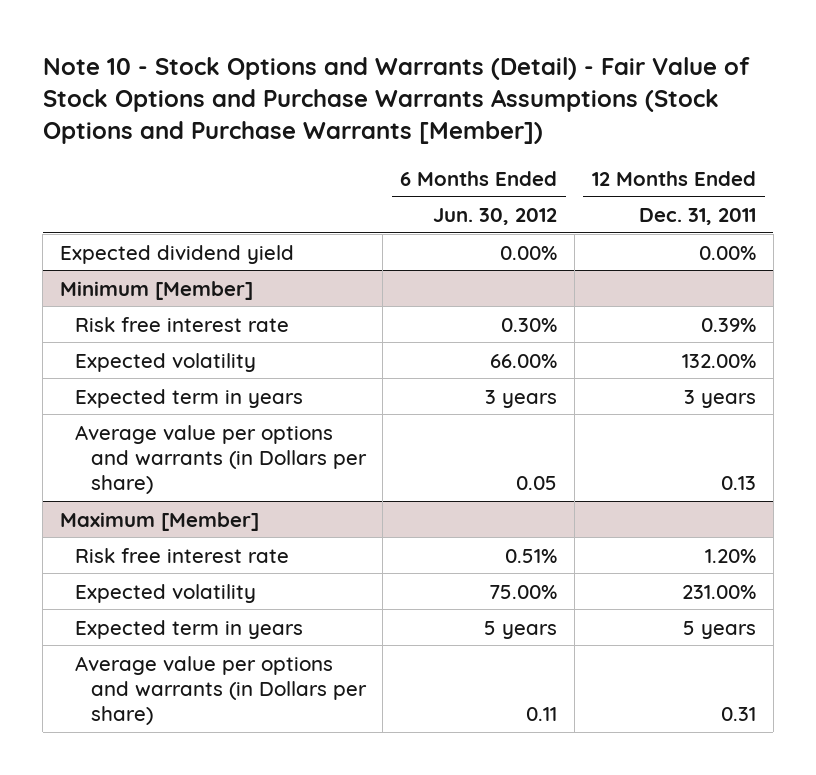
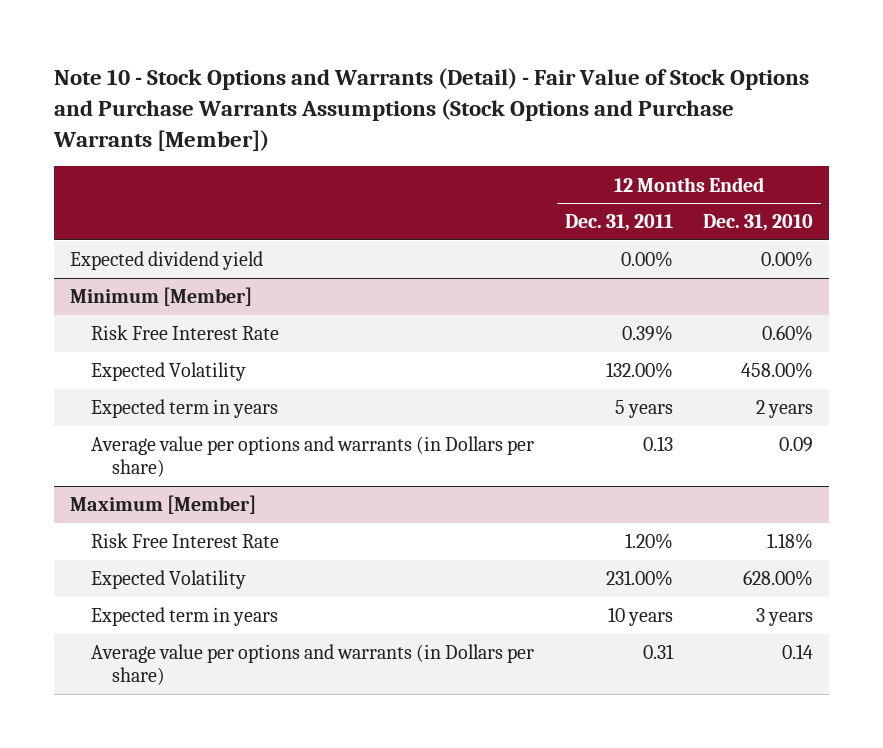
- | 6 Months Ended Jun. 30, 2012 | 12 Months Ended Dec. 31, 2011
+ | 12 Months Ended Dec. 31, 2011 | 12 Months Ended Dec. 31, 2010
@ Minimum [Member]
- Risk free interest rate | 0.30% | 0.39%
- Expected volatility | 66.00% | 132.00%
- Expected term in years | 3 years | 3 years
+ Risk Free Interest Rate | 0.39% | 0.60%
+ Expected Volatility | 132.00% | 458.00%
+ Expected term in years | 5 years | 2 years
@ Maximum [Member]
- Risk free interest rate | 0.51% | 1.20%
- Expected volatility | 75.00% | 231.00%
- Expected term in years | 5 years | 5 years
+ Risk Free Interest Rate | 1.20% | 1.18%
+ Expected Volatility | 231.00% | 628.00%
+ Expected term in years | 10 years | 3 years

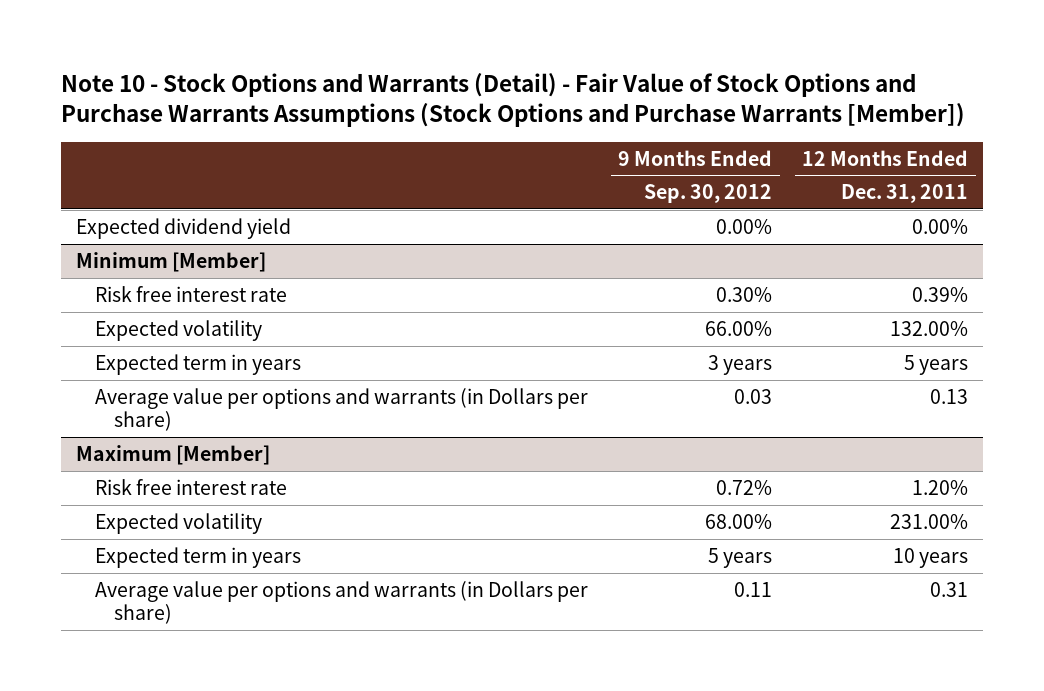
- | 12 Months Ended Dec. 31, 2011 | 12 Months Ended Dec. 31, 2010
+ | 9 Months Ended Sep. 30, 2012 | 12 Months Ended Dec. 31, 2011
@ Minimum [Member]
- Risk Free Interest Rate | 0.39% | 0.60%
- Expected Volatility | 132.00% | 458.00%
+ Risk free interest rate | 0.30% | 0.39%
+ Expected volatility | 66.00% | 132.00%
@ Maximum [Member]
- Risk Free Interest Rate | 1.20% | 1.18%
- Expected Volatility | 231.00% | 628.00%
+ Risk free interest rate | 0.72% | 1.20%
+ Expected volatility | 68.00% | 231.00%

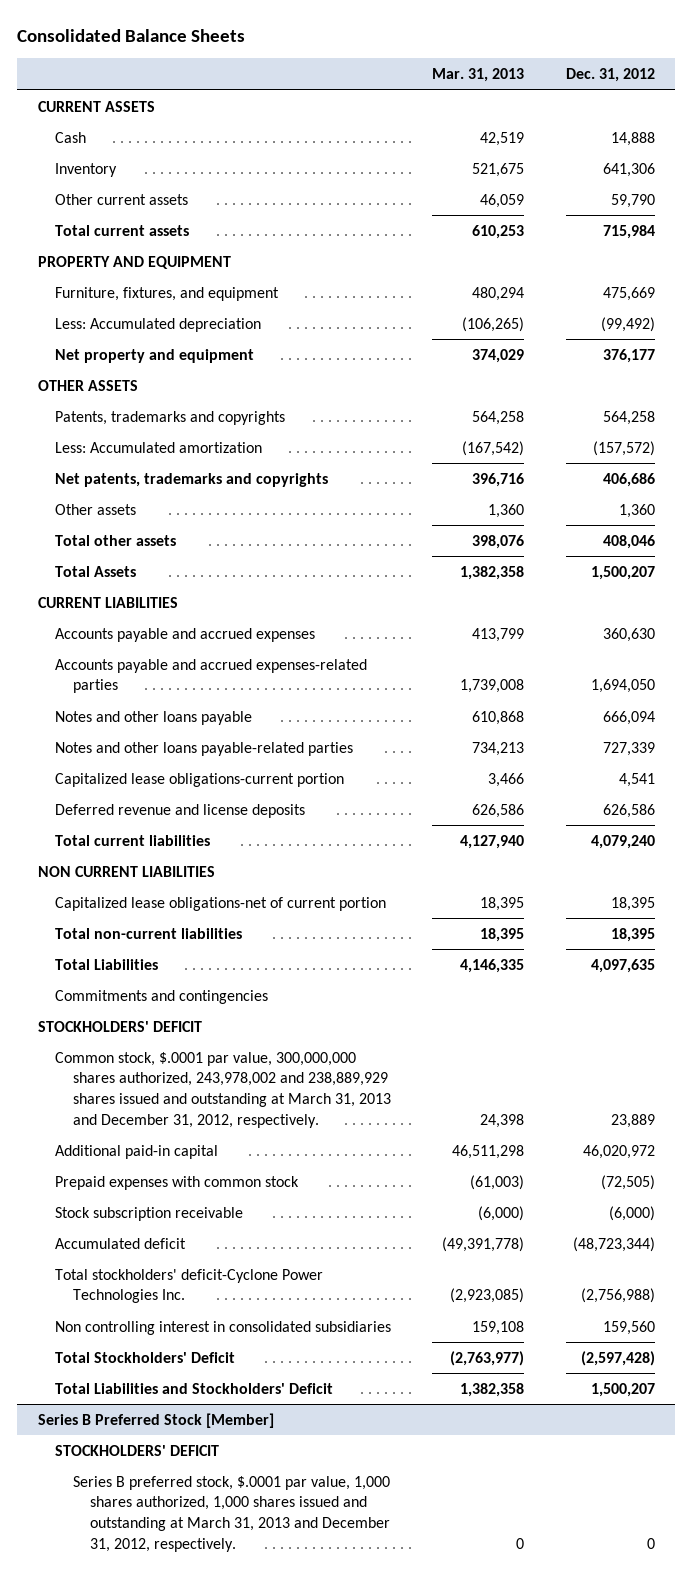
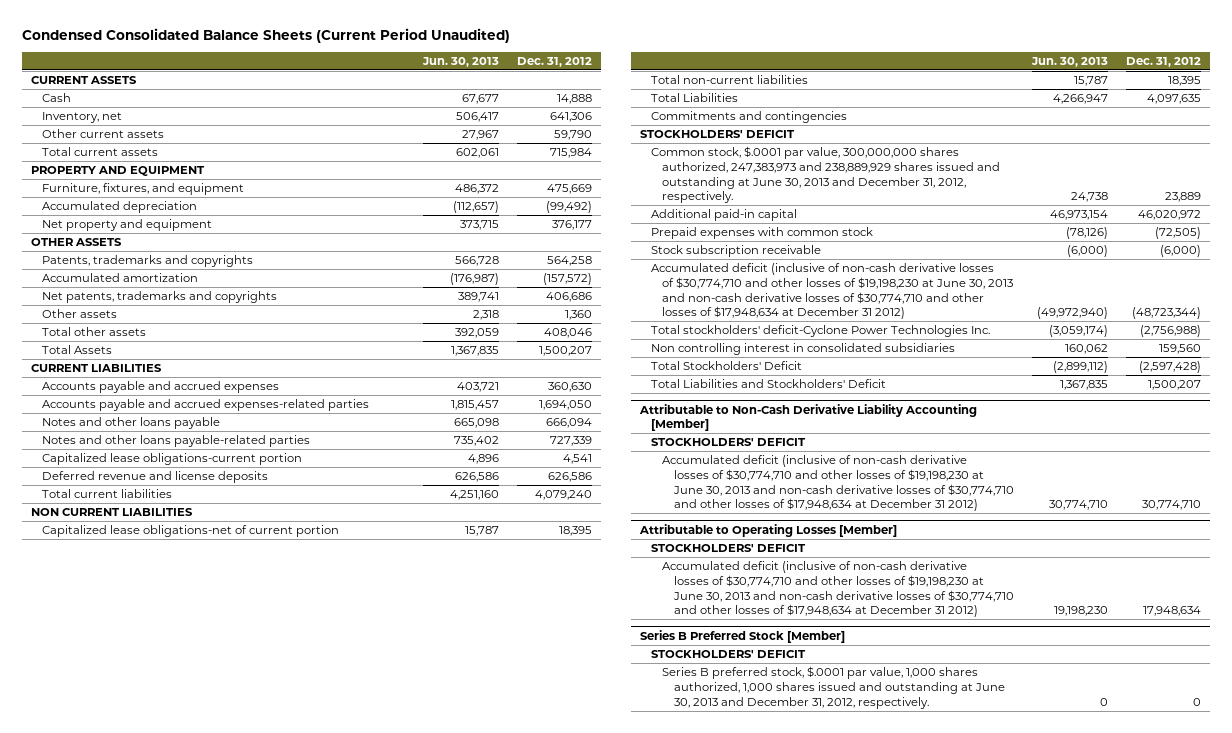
- Consolidated Balance Sheets
+ Condensed Consolidated Balance Sheets (Current Period Unaudited)
- | Mar. 31, 2013 | Dec. 31, 2012
+ | Jun. 30, 2013 | Dec. 31, 2012
- Inventory | 521,675 | 641,306
+ Inventory, net | 506,417 | 641,306
- Less: Accumulated depreciation | (106,265) | (99,492)
+ Accumulated depreciation | (112,657) | (99,492)
- Less: Accumulated amortization | (167,542) | (157,572)
+ Accumulated amortization | (176,987) | (157,572)
- Common stock, $.0001 par value, 300,000,000 shares authorized, 243,978,002 and 238,889,929 shares issued and outstanding at March 31, 2013 and December 31, 2012, respectively. | 24,398 | 23,889
+ Common stock, $.0001 par value, 300,000,000 shares authorized, 247,383,973 and 238,889,929 shares issued and outstanding at June 30, 2013 and December 31, 2012, respectively. | 24,738 | 23,889
- Accumulated deficit | (49,391,778) | (48,723,344)
+ Accumulated deficit (inclusive of non-cash derivative losses of $30,774,710 and other losses of $19,198,230 at June 30, 2013 and non-cash derivative losses of $30,774,710 and other losses of $17,948,634 at December 31 2012) | (49,972,940) | (48,723,344)
+ Attributable to Non-Cash Derivative Liability Accounting [Member]
+ STOCKHOLDERS' DEFICIT
+ Accumulated deficit (inclusive of non-cash derivative losses of $30,774,710 and other losses of $19,198,230 at June 30, 2013 and non-cash derivative losses of $30,774,710 and other losses of $17,948,634 at December 31 2012) | 30,774,710 | 30,774,710
+ Attributable to Operating Losses [Member]
+ STOCKHOLDERS' DEFICIT
+ Accumulated deficit (inclusive of non-cash derivative losses of $30,774,710 and other losses of $19,198,230 at June 30, 2013 and non-cash derivative losses of $30,774,710 and other losses of $17,948,634 at December 31 2012) | 19,198,230 | 17,948,634
@ Series B Preferred Stock [Member]
- Series B preferred stock, $.0001 par value, 1,000 shares authorized, 1,000 shares issued and outstanding at March 31, 2013 and December 31, 2012, respectively. | 0 | 0
+ Series B preferred stock, $.0001 par value, 1,000 shares authorized, 1,000 shares issued and outstanding at June 30, 2013 and December 31, 2012, respectively. | 0 | 0

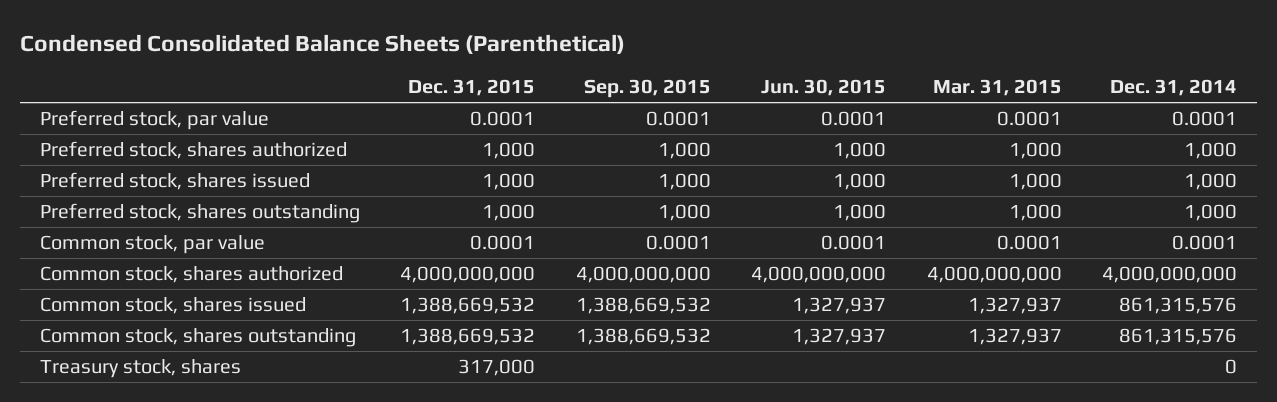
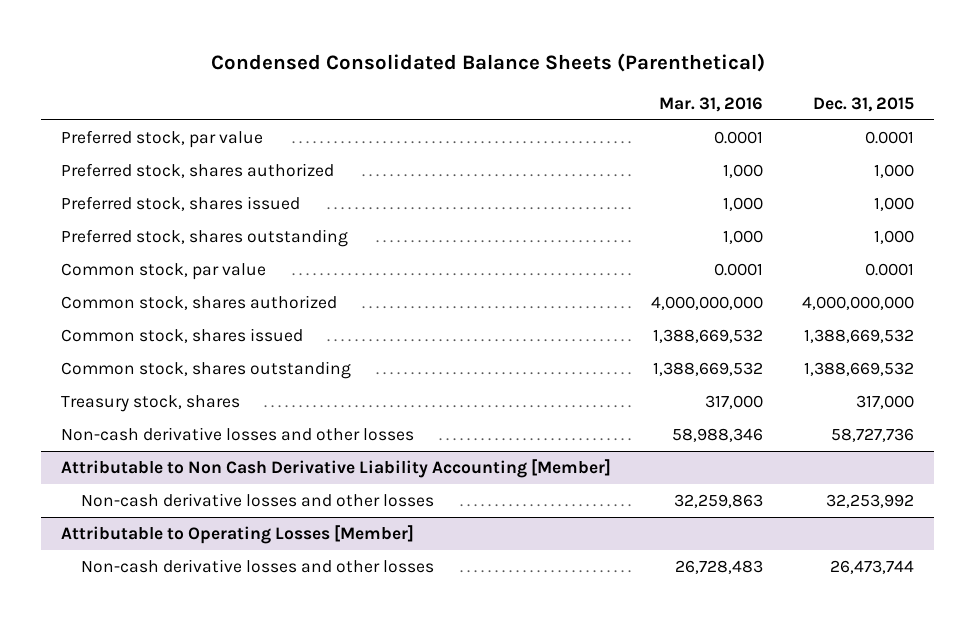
- | Dec. 31, 2015 | Sep. 30, 2015 | Jun. 30, 2015 | Mar. 31, 2015 | Dec. 31, 2014
+ | Mar. 31, 2016 | Dec. 31, 2015
+ Non-cash derivative losses and other losses | 58,988,346 | 58,727,736
+ Attributable to Non Cash Derivative Liability Accounting [Member]
+ Non-cash derivative losses and other losses | 32,259,863 | 32,253,992
+ Attributable to Operating Losses [Member]
+ Non-cash derivative losses and other losses | 26,728,483 | 26,473,744

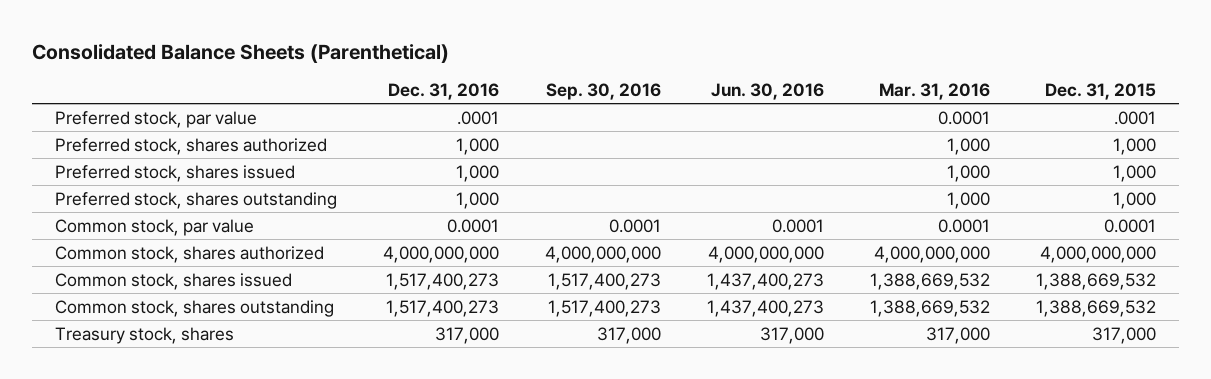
- Condensed Consolidated Balance Sheets (Parenthetical)
+ Consolidated Balance Sheets (Parenthetical)
- | Mar. 31, 2016 | Dec. 31, 2015
+ | Dec. 31, 2016 | Sep. 30, 2016 | Jun. 30, 2016 | Mar. 31, 2016 | Dec. 31, 2015
- Preferred stock, par value | 0.0001 | 0.0001
+ Preferred stock, par value | .0001 | | | 0.0001 | .0001
- Non-cash derivative losses and other losses | 58,988,346 | 58,727,736
- Attributable to Non Cash Derivative Liability Accounting [Member]
- Non-cash derivative losses and other losses | 32,259,863 | 32,253,992
- Attributable to Operating Losses [Member]
- Non-cash derivative losses and other losses | 26,728,483 | 26,473,744

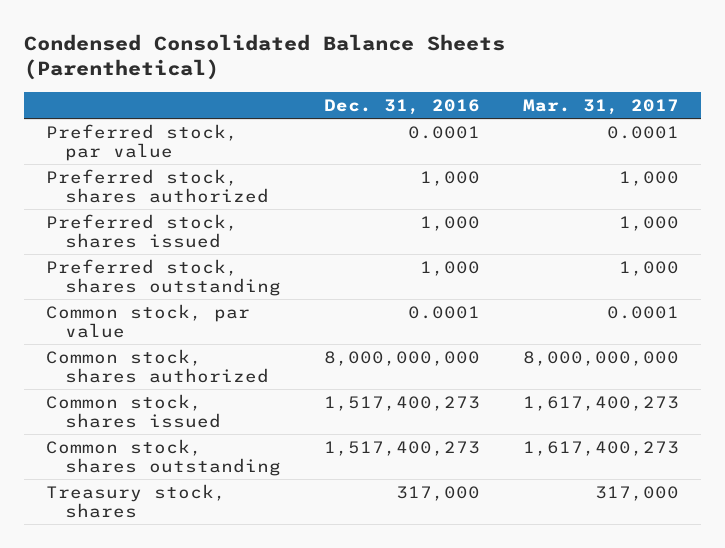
- Consolidated Balance Sheets (Parenthetical)
+ Condensed Consolidated Balance Sheets (Parenthetical)
- | Dec. 31, 2016 | Sep. 30, 2016 | Jun. 30, 2016 | Mar. 31, 2016 | Dec. 31, 2015
+ | Dec. 31, 2016 | Mar. 31, 2017
- Preferred stock, par value | .0001 | | | 0.0001 | .0001
+ Preferred stock, par value | 0.0001 | 0.0001
- Common stock, shares authorized | 4,000,000,000 | 4,000,000,000 | 4,000,000,000 | 4,000,000,000 | 4,000,000,000
+ Common stock, shares authorized | 8,000,000,000 | 8,000,000,000

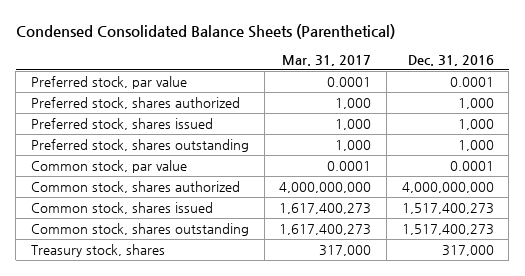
- | Dec. 31, 2016 | Mar. 31, 2017
+ | Mar. 31, 2017 | Dec. 31, 2016
- Common stock, shares authorized | 8,000,000,000 | 8,000,000,000
+ Common stock, shares authorized | 4,000,000,000 | 4,000,000,000

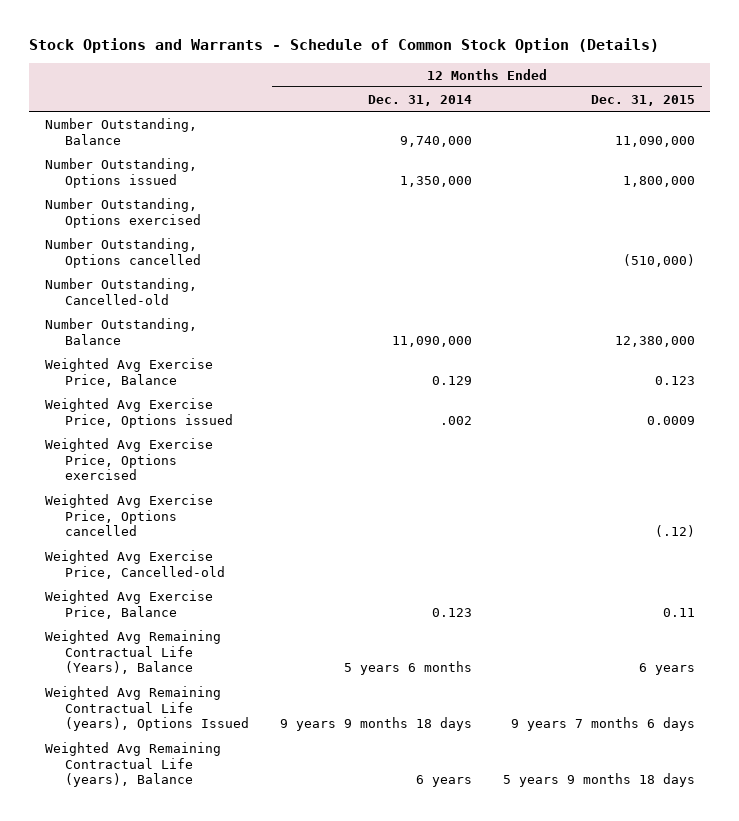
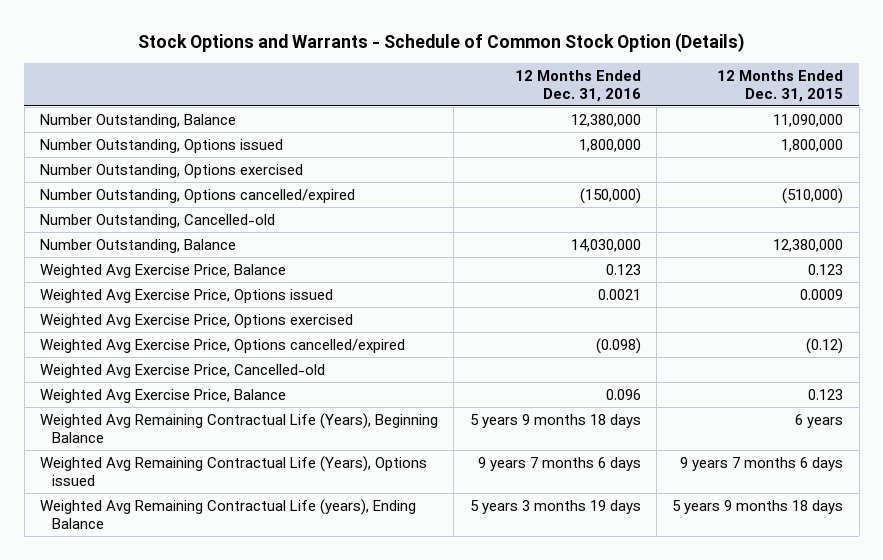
- | 12 Months Ended Dec. 31, 2014 | 12 Months Ended Dec. 31, 2015
+ | 12 Months Ended Dec. 31, 2016 | 12 Months Ended Dec. 31, 2015
- Number Outstanding, Options cancelled | | (510,000)
+ Number Outstanding, Options cancelled/expired | (150,000) | (510,000)
- Weighted Avg Exercise Price, Options cancelled | | (.12)
+ Weighted Avg Exercise Price, Options cancelled/expired | (0.098) | (0.12)
- Weighted Avg Exercise Price, Balance | 0.123 | 0.11
- Weighted Avg Remaining Contractual Life (Years), Balance | 5 years 6 months | 6 years
- Weighted Avg Remaining Contractual Life (years), Options Issued | 9 years 9 months 18 days | 9 years 7 months 6 days
- Weighted Avg Remaining Contractual Life (years), Balance | 6 years | 5 years 9 months 18 days
+ Weighted Avg Exercise Price, Balance | 0.096 | 0.123
+ Weighted Avg Remaining Contractual Life (Years), Beginning Balance | 5 years 9 months 18 days | 6 years
+ Weighted Avg Remaining Contractual Life (Years), Options issued | 9 years 7 months 6 days | 9 years 7 months 6 days
+ Weighted Avg Remaining Contractual Life (years), Ending Balance | 5 years 3 months 19 days | 5 years 9 months 18 days

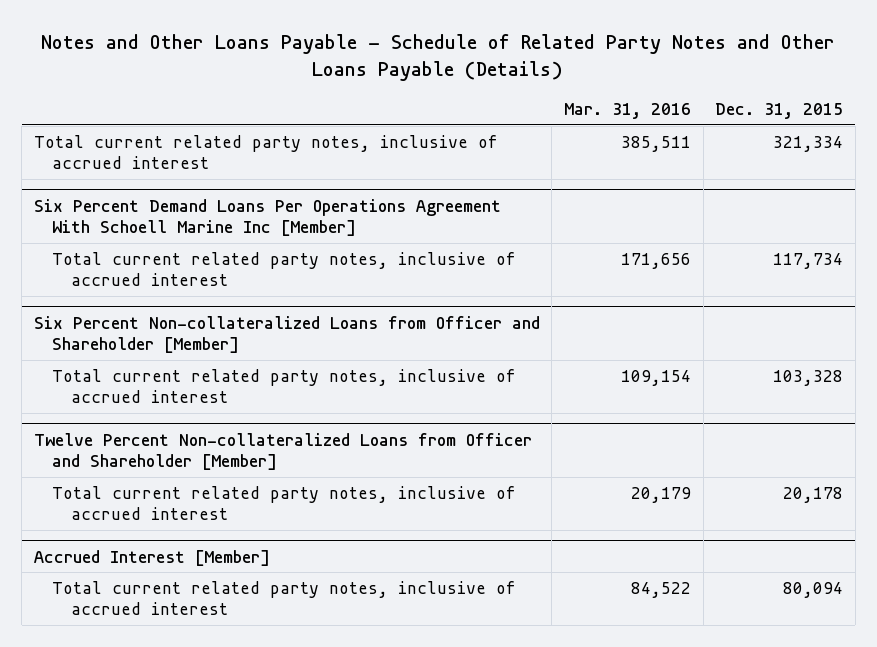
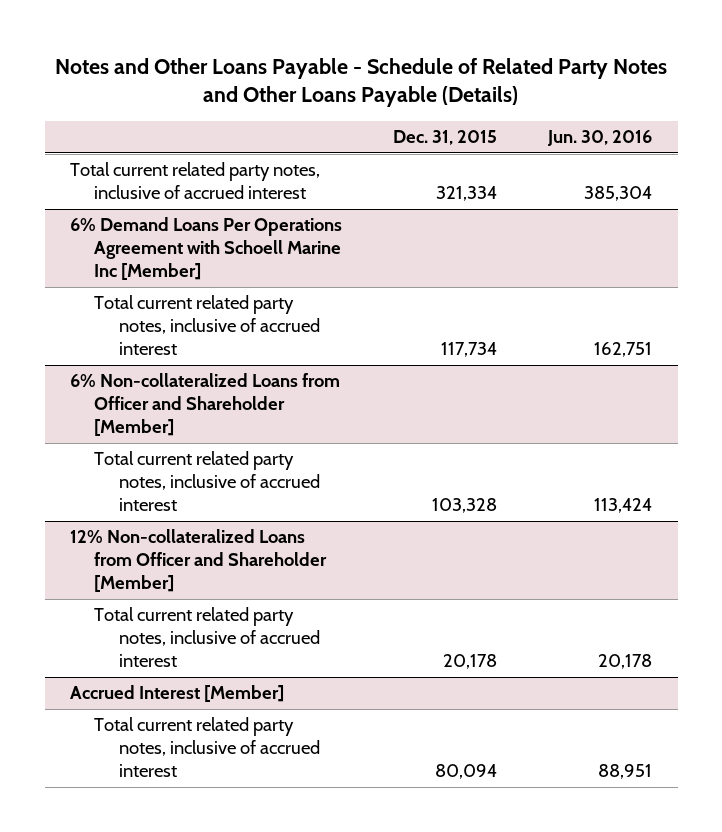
- | Mar. 31, 2016 | Dec. 31, 2015
+ | Dec. 31, 2015 | Jun. 30, 2016
- Six Percent Demand Loans Per Operations Agreement With Schoell Marine Inc [Member]
+ 6% Demand Loans Per Operations Agreement with Schoell Marine Inc [Member]
- Six Percent Non-collateralized Loans from Officer and Shareholder [Member]
+ 6% Non-collateralized Loans from Officer and Shareholder [Member]
- Twelve Percent Non-collateralized Loans from Officer and Shareholder [Member]
+ 12% Non-collateralized Loans from Officer and Shareholder [Member]

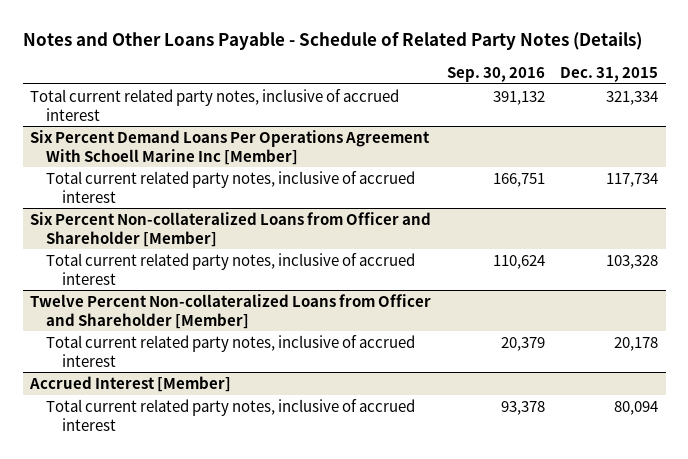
- Notes and Other Loans Payable - Schedule of Related Party Notes and Other Loans Payable (Details)
+ Notes and Other Loans Payable - Schedule of Related Party Notes (Details)
- | Dec. 31, 2015 | Jun. 30, 2016
+ | Sep. 30, 2016 | Dec. 31, 2015
- 6% Demand Loans Per Operations Agreement with Schoell Marine Inc [Member]
+ Six Percent Demand Loans Per Operations Agreement With Schoell Marine Inc [Member]
- 6% Non-collateralized Loans from Officer and Shareholder [Member]
+ Six Percent Non-collateralized Loans from Officer and Shareholder [Member]
- 12% Non-collateralized Loans from Officer and Shareholder [Member]
+ Twelve Percent Non-collateralized Loans from Officer and Shareholder [Member]

